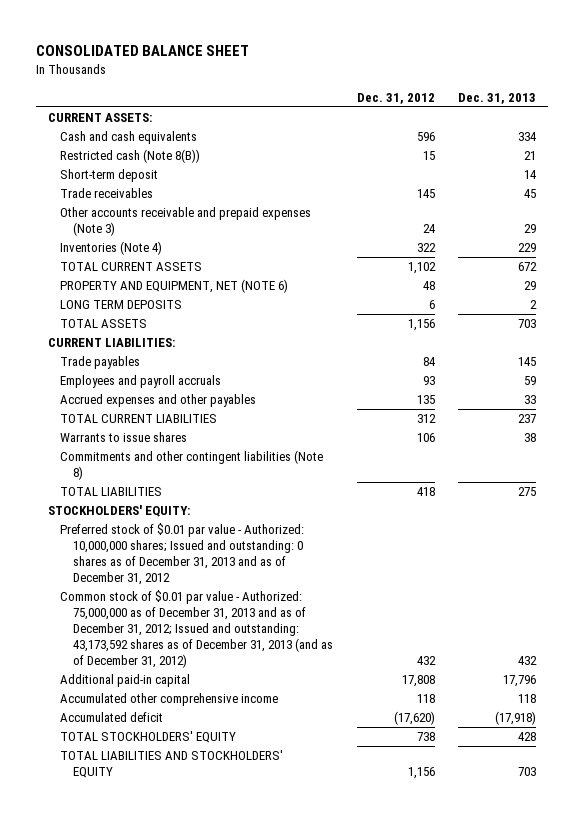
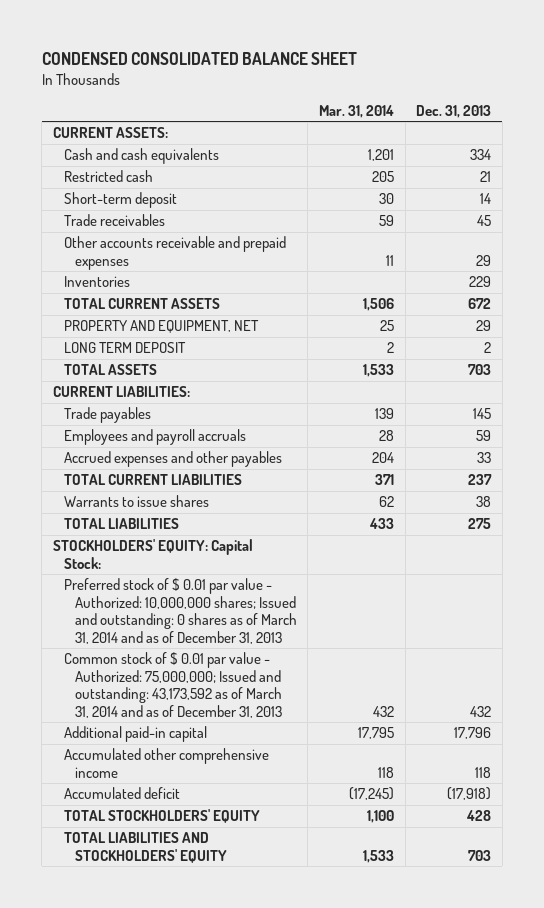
- CONSOLIDATED BALANCE SHEET
+ CONDENSED CONSOLIDATED BALANCE SHEET
- | Dec. 31, 2012 | Dec. 31, 2013
+ | Mar. 31, 2014 | Dec. 31, 2013
- Restricted cash (Note 8(B)) | 15 | 21
+ Restricted cash | 205 | 21
- Other accounts receivable and prepaid expenses (Note 3) | 24 | 29
- Inventories (Note 4) | 322 | 229
+ Other accounts receivable and prepaid expenses | 11 | 29
+ Inventories | | 229
- PROPERTY AND EQUIPMENT, NET (NOTE 6) | 48 | 29
- LONG TERM DEPOSITS | 6 | 2
+ PROPERTY AND EQUIPMENT, NET | 25 | 29
+ LONG TERM DEPOSIT | 2 | 2
- Commitments and other contingent liabilities (Note 8)
- STOCKHOLDERS' EQUITY:
- Preferred stock of $0.01 par value - Authorized: 10,000,000 shares; Issued and outstanding: 0 shares as of December 31, 2013 and as of December 31, 2012
- Common stock of $0.01 par value - Authorized: 75,000,000 as of December 31, 2013 and as of December 31, 2012; Issued and outstanding: 43,173,592 shares as of December 31, 2013 (and as of December 31, 2012) | 432 | 432
+ STOCKHOLDERS' EQUITY: Capital Stock:
+ Preferred stock of $ 0.01 par value - Authorized: 10,000,000 shares; Issued and outstanding: 0 shares as of March 31, 2014 and as of December 31, 2013
+ Common stock of $ 0.01 par value - Authorized: 75,000,000; Issued and outstanding: 43,173,592 as of March 31, 2014 and as of December 31, 2013 | 432 | 432

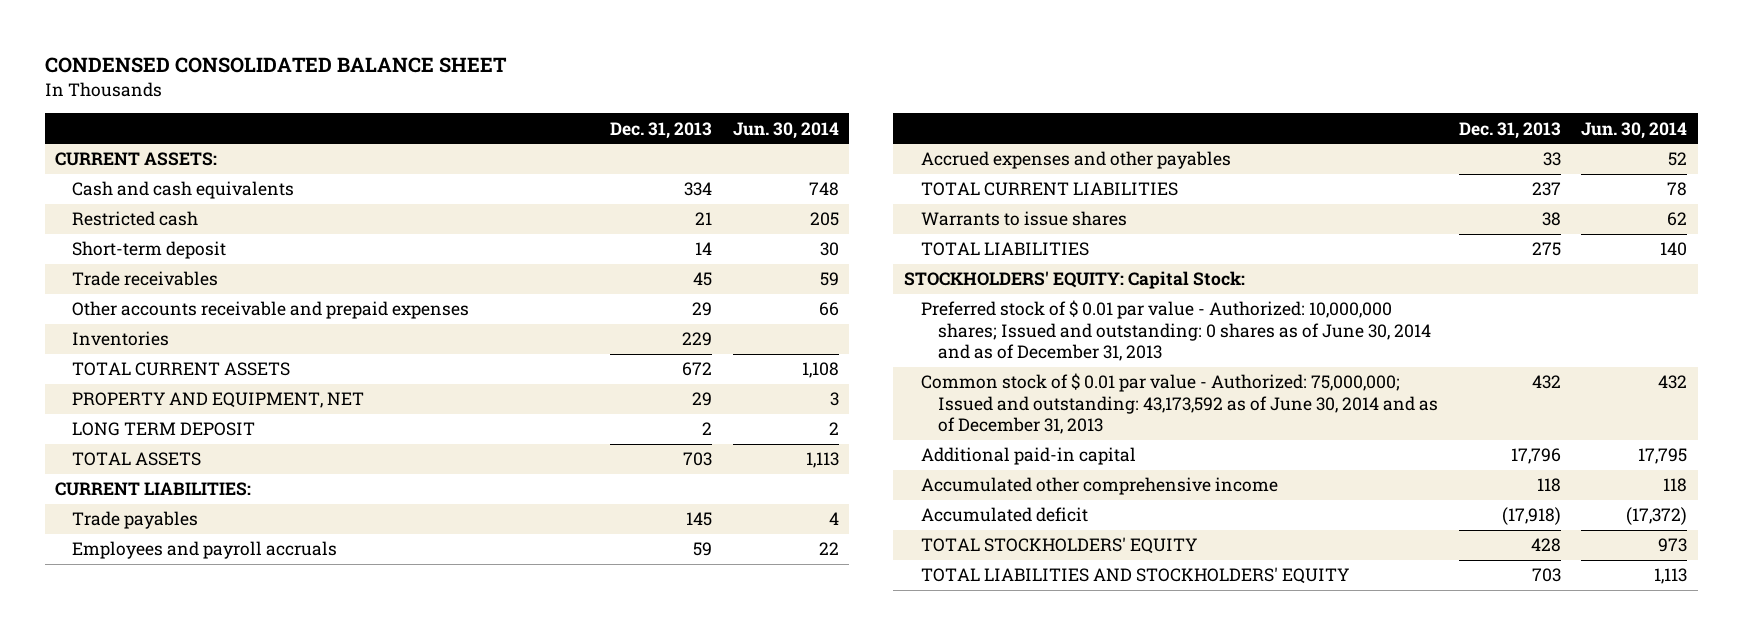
- | Mar. 31, 2014 | Dec. 31, 2013
+ | Dec. 31, 2013 | Jun. 30, 2014
- Preferred stock of $ 0.01 par value - Authorized: 10,000,000 shares; Issued and outstanding: 0 shares as of March 31, 2014 and as of December 31, 2013
- Common stock of $ 0.01 par value - Authorized: 75,000,000; Issued and outstanding: 43,173,592 as of March 31, 2014 and as of December 31, 2013 | 432 | 432
+ Preferred stock of $ 0.01 par value - Authorized: 10,000,000 shares; Issued and outstanding: 0 shares as of June 30, 2014 and as of December 31, 2013
+ Common stock of $ 0.01 par value - Authorized: 75,000,000; Issued and outstanding: 43,173,592 as of June 30, 2014 and as of December 31, 2013 | 432 | 432

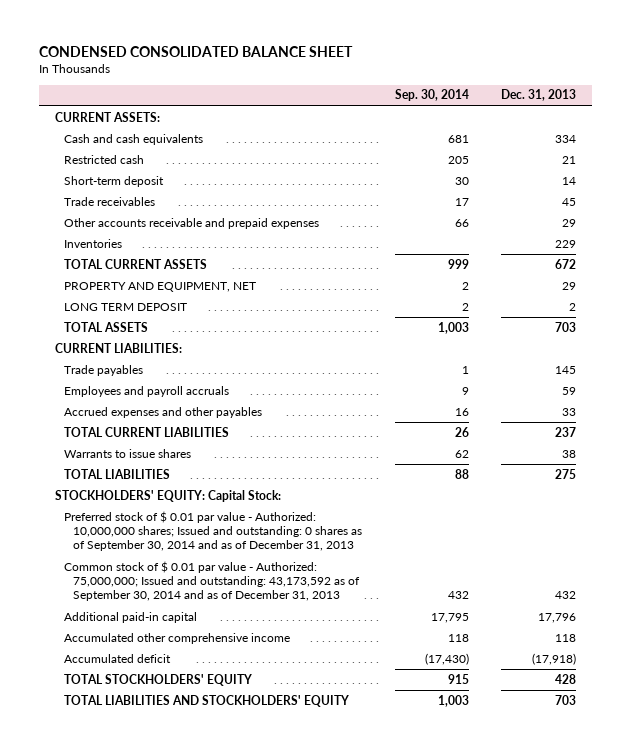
- | Dec. 31, 2013 | Jun. 30, 2014
+ | Sep. 30, 2014 | Dec. 31, 2013
- Preferred stock of $ 0.01 par value - Authorized: 10,000,000 shares; Issued and outstanding: 0 shares as of June 30, 2014 and as of December 31, 2013
- Common stock of $ 0.01 par value - Authorized: 75,000,000; Issued and outstanding: 43,173,592 as of June 30, 2014 and as of December 31, 2013 | 432 | 432
+ Preferred stock of $ 0.01 par value - Authorized: 10,000,000 shares; Issued and outstanding: 0 shares as of September 30, 2014 and as of December 31, 2013
+ Common stock of $ 0.01 par value - Authorized: 75,000,000; Issued and outstanding: 43,173,592 as of September 30, 2014 and as of December 31, 2013 | 432 | 432

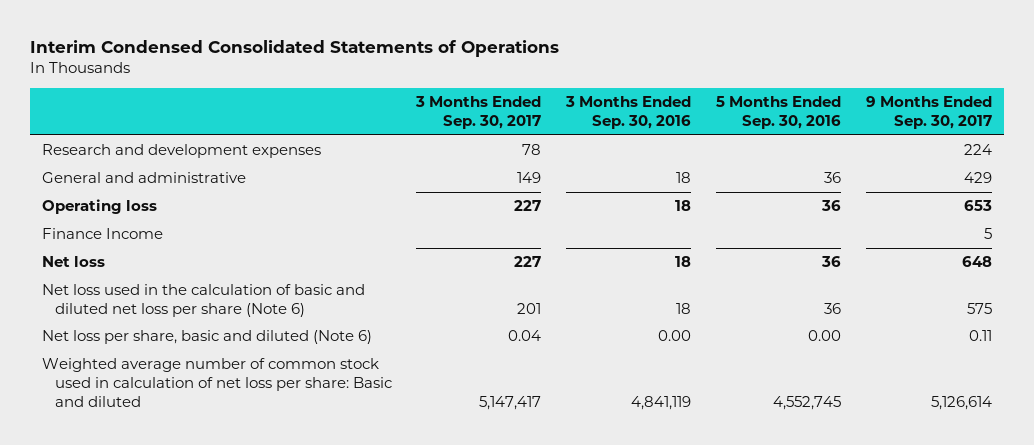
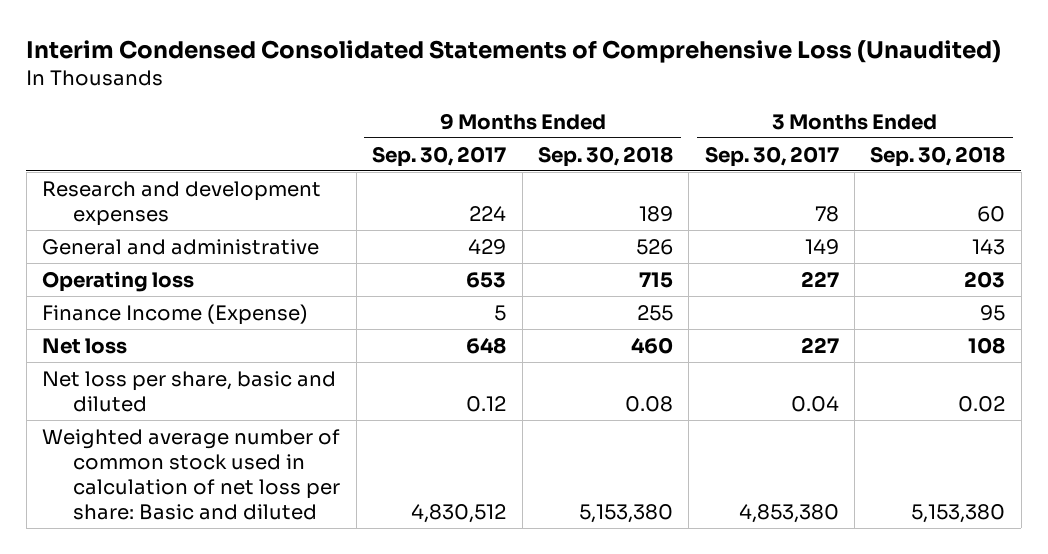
- Interim Condensed Consolidated Statements of Operations
+ Interim Condensed Consolidated Statements of Comprehensive Loss (Unaudited)
- | 3 Months Ended Sep. 30, 2017 | 3 Months Ended Sep. 30, 2016 | 5 Months Ended Sep. 30, 2016 | 9 Months Ended Sep. 30, 2017
+ | 9 Months Ended Sep. 30, 2017 | 9 Months Ended Sep. 30, 2018 | 3 Months Ended Sep. 30, 2017 | 3 Months Ended Sep. 30, 2018
- Finance Income | | | | 5
+ Finance Income (Expense) | 5 | 255 | | 95
- Net loss used in the calculation of basic and diluted net loss per share (Note 6) | 201 | 18 | 36 | 575
- Net loss per share, basic and diluted (Note 6) | 0.04 | 0.00 | 0.00 | 0.11
- Weighted average number of common stock used in calculation of net loss per share: Basic and diluted | 5,147,417 | 4,841,119 | 4,552,745 | 5,126,614
+ Net loss per share, basic and diluted | 0.12 | 0.08 | 0.04 | 0.02
+ Weighted average number of common stock used in calculation of net loss per share: Basic and diluted | 4,830,512 | 5,153,380 | 4,853,380 | 5,153,380

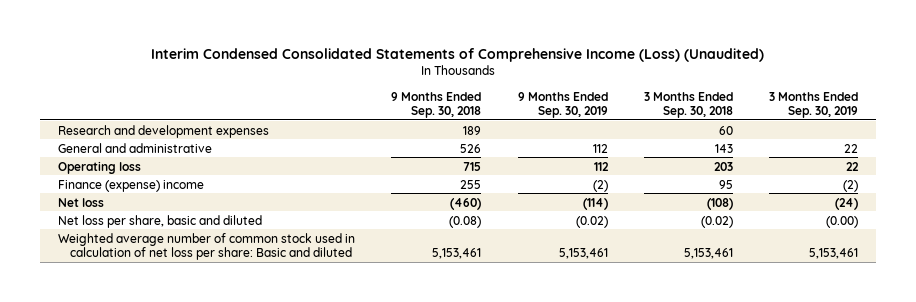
- Interim Condensed Consolidated Statements of Comprehensive Loss (Unaudited)
+ Interim Condensed Consolidated Statements of Comprehensive Income (Loss) (Unaudited)
- | 9 Months Ended Sep. 30, 2017 | 9 Months Ended Sep. 30, 2018 | 3 Months Ended Sep. 30, 2017 | 3 Months Ended Sep. 30, 2018
+ | 9 Months Ended Sep. 30, 2018 | 9 Months Ended Sep. 30, 2019 | 3 Months Ended Sep. 30, 2018 | 3 Months Ended Sep. 30, 2019
- Finance Income (Expense) | 5 | 255 | | 95
- Net loss | 648 | 460 | 227 | 108
- Net loss per share, basic and diluted | 0.12 | 0.08 | 0.04 | 0.02
- Weighted average number of common stock used in calculation of net loss per share: Basic and diluted | 4,830,512 | 5,153,380 | 4,853,380 | 5,153,380
+ Finance (expense) income | 255 | (2) | 95 | (2)
+ Net loss | (460) | (114) | (108) | (24)
+ Net loss per share, basic and diluted | (0.08) | (0.02) | (0.02) | (0.00)
+ Weighted average number of common stock used in calculation of net loss per share: Basic and diluted | 5,153,461 | 5,153,461 | 5,153,461 | 5,153,461

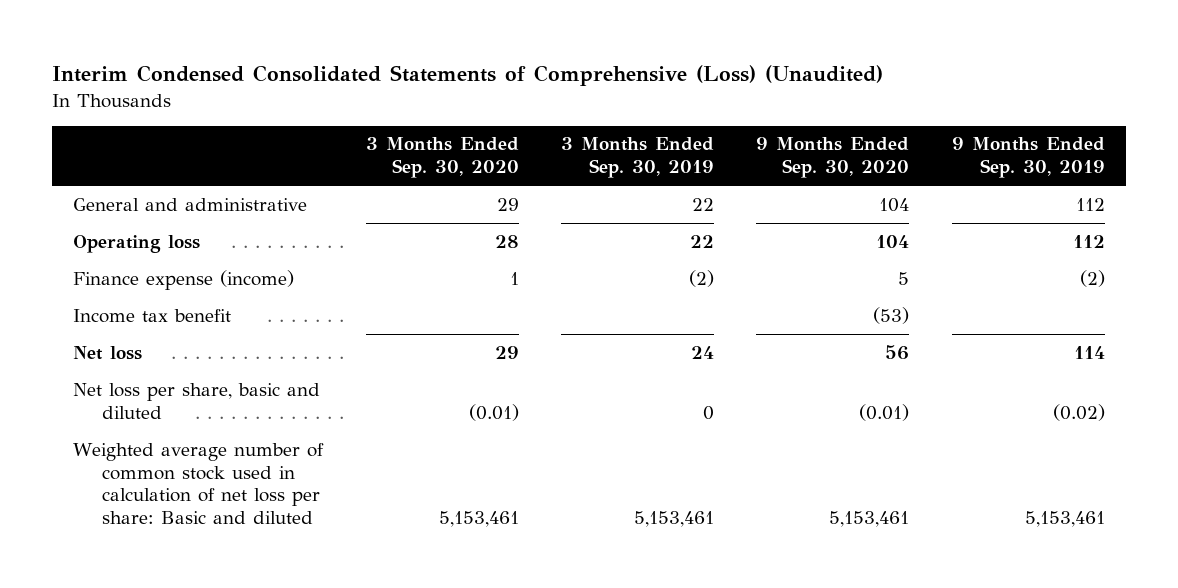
- Interim Condensed Consolidated Statements of Comprehensive Income (Loss) (Unaudited)
+ Interim Condensed Consolidated Statements of Comprehensive (Loss) (Unaudited)
- | 9 Months Ended Sep. 30, 2018 | 9 Months Ended Sep. 30, 2019 | 3 Months Ended Sep. 30, 2018 | 3 Months Ended Sep. 30, 2019
+ | 3 Months Ended Sep. 30, 2020 | 3 Months Ended Sep. 30, 2019 | 9 Months Ended Sep. 30, 2020 | 9 Months Ended Sep. 30, 2019
- Research and development expenses | 189 | | 60 |
- Finance (expense) income | 255 | (2) | 95 | (2)
- Net loss | (460) | (114) | (108) | (24)
- Net loss per share, basic and diluted | (0.08) | (0.02) | (0.02) | (0.00)
+ Finance expense (income) | 1 | (2) | 5 | (2)
+ Income tax benefit | | | (53) |
+ Net loss | 29 | 24 | 56 | 114
+ Net loss per share, basic and diluted | (0.01) | 0 | (0.01) | (0.02)

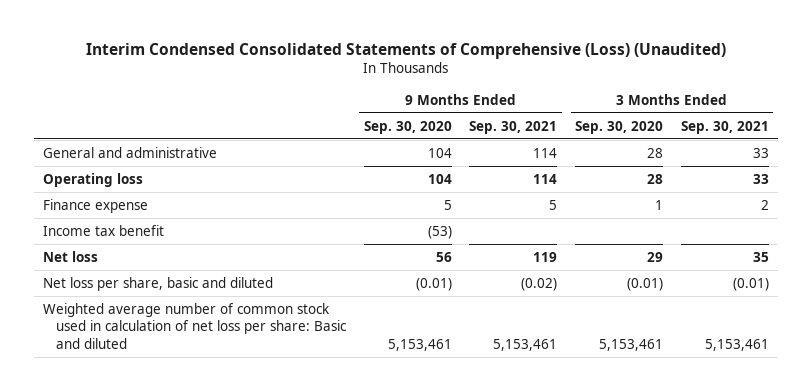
- | 3 Months Ended Sep. 30, 2020 | 3 Months Ended Sep. 30, 2019 | 9 Months Ended Sep. 30, 2020 | 9 Months Ended Sep. 30, 2019
+ | 9 Months Ended Sep. 30, 2020 | 9 Months Ended Sep. 30, 2021 | 3 Months Ended Sep. 30, 2020 | 3 Months Ended Sep. 30, 2021
- General and administrative | 29 | 22 | 104 | 112
+ General and administrative | 104 | 114 | 28 | 33
- Finance expense (income) | 1 | (2) | 5 | (2)
+ Finance expense | 5 | 5 | 1 | 2

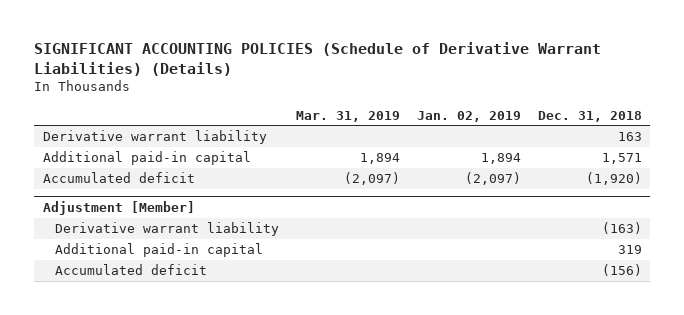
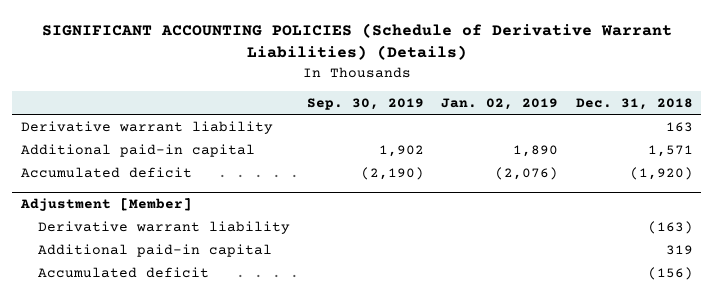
- | Mar. 31, 2019 | Jan. 02, 2019 | Dec. 31, 2018
+ | Sep. 30, 2019 | Jan. 02, 2019 | Dec. 31, 2018
- Additional paid-in capital | 1,894 | 1,894 | 1,571
- Accumulated deficit | (2,097) | (2,097) | (1,920)
+ Additional paid-in capital | 1,902 | 1,890 | 1,571
+ Accumulated deficit | (2,190) | (2,076) | (1,920)

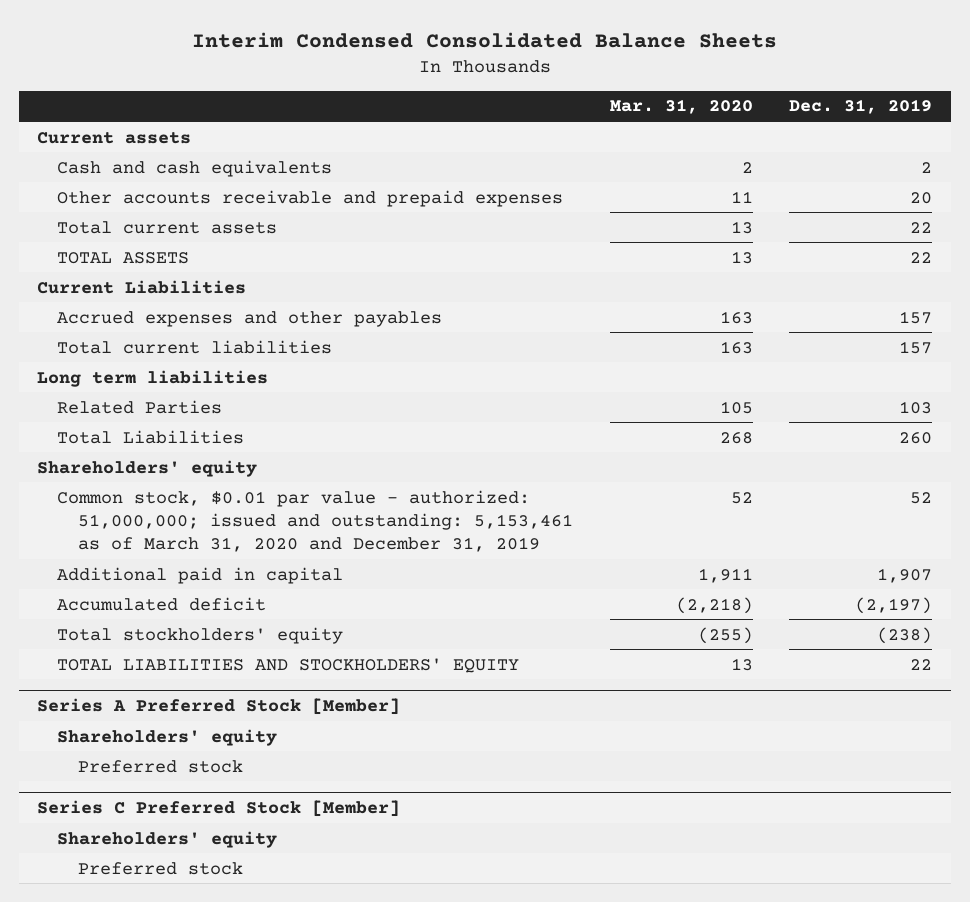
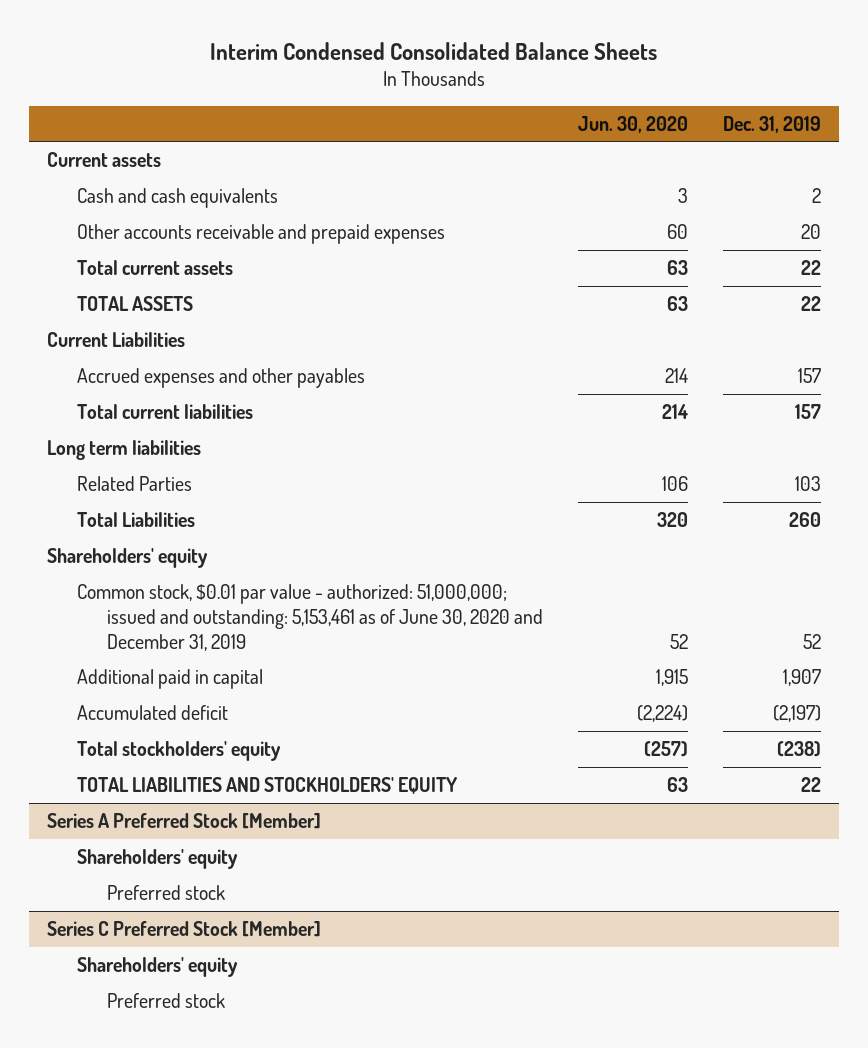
- | Mar. 31, 2020 | Dec. 31, 2019
+ | Jun. 30, 2020 | Dec. 31, 2019
- Common stock, $0.01 par value - authorized: 51,000,000; issued and outstanding: 5,153,461 as of March 31, 2020 and December 31, 2019 | 52 | 52
+ Common stock, $0.01 par value - authorized: 51,000,000; issued and outstanding: 5,153,461 as of June 30, 2020 and December 31, 2019 | 52 | 52

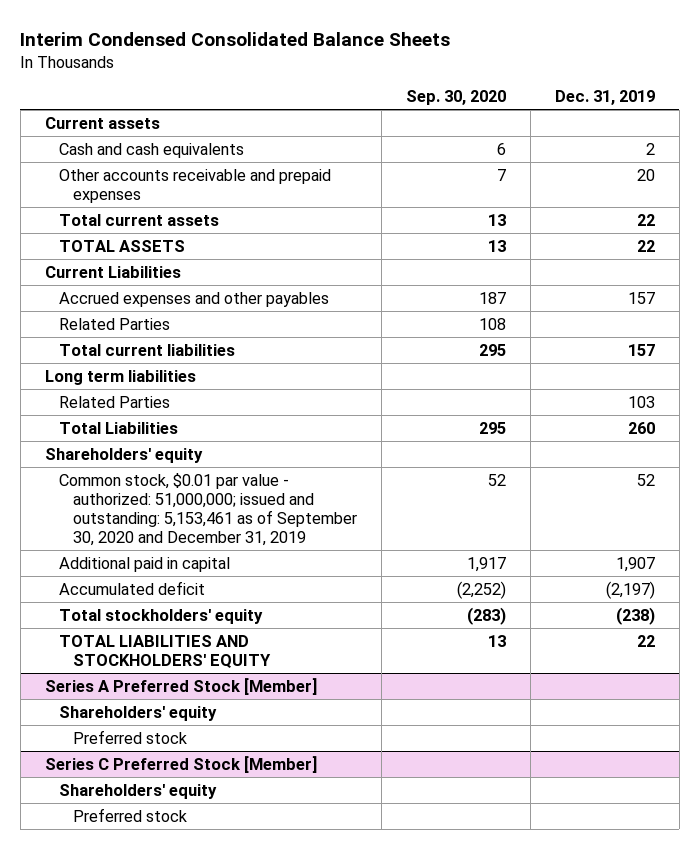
- | Jun. 30, 2020 | Dec. 31, 2019
+ | Sep. 30, 2020 | Dec. 31, 2019
+ Related Parties | 108 |
- Common stock, $0.01 par value - authorized: 51,000,000; issued and outstanding: 5,153,461 as of June 30, 2020 and December 31, 2019 | 52 | 52
+ Common stock, $0.01 par value - authorized: 51,000,000; issued and outstanding: 5,153,461 as of September 30, 2020 and December 31, 2019 | 52 | 52

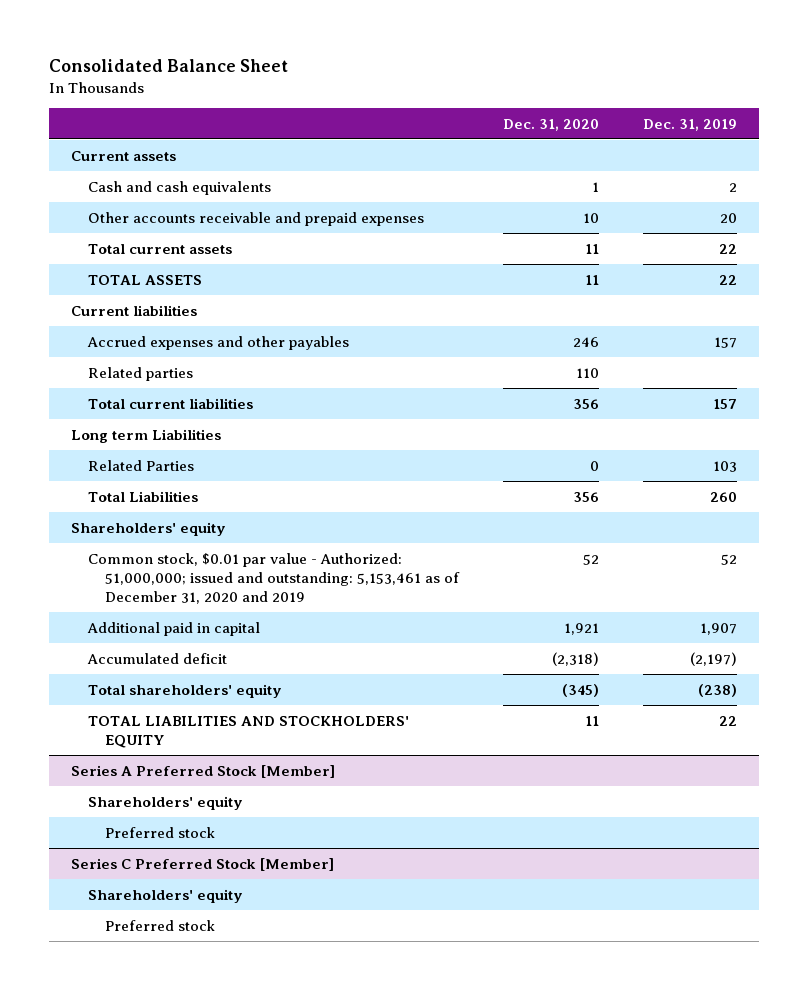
- Interim Condensed Consolidated Balance Sheets
+ Consolidated Balance Sheet
- | Sep. 30, 2020 | Dec. 31, 2019
+ | Dec. 31, 2020 | Dec. 31, 2019
- Current Liabilities
+ Current liabilities
- Related Parties | 108 |
+ Related parties | 110 |
- Long term liabilities
+ Long term Liabilities
- Common stock, $0.01 par value - authorized: 51,000,000; issued and outstanding: 5,153,461 as of September 30, 2020 and December 31, 2019 | 52 | 52
+ Common stock, $0.01 par value - Authorized: 51,000,000; issued and outstanding: 5,153,461 as of December 31, 2020 and 2019 | 52 | 52
- Total stockholders' equity | (283) | (238)
+ Total shareholders' equity | (345) | (238)

